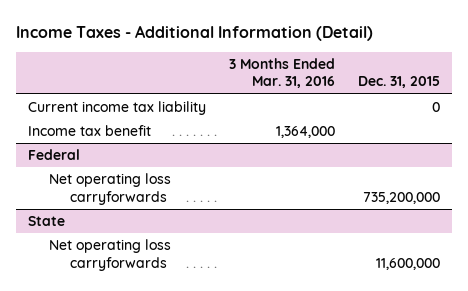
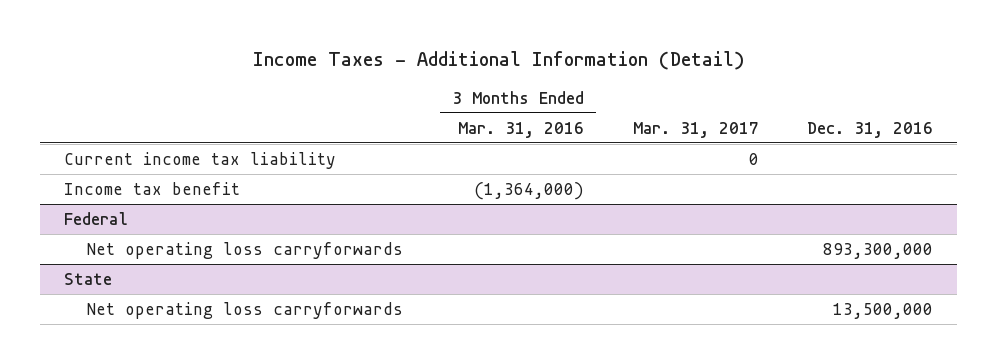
- | 3 Months Ended Mar. 31, 2016 | Dec. 31, 2015
+ | 3 Months Ended Mar. 31, 2016 | Mar. 31, 2017 | Dec. 31, 2016
- Income tax benefit | 1,364,000 |
+ Income tax benefit | (1,364,000) | |

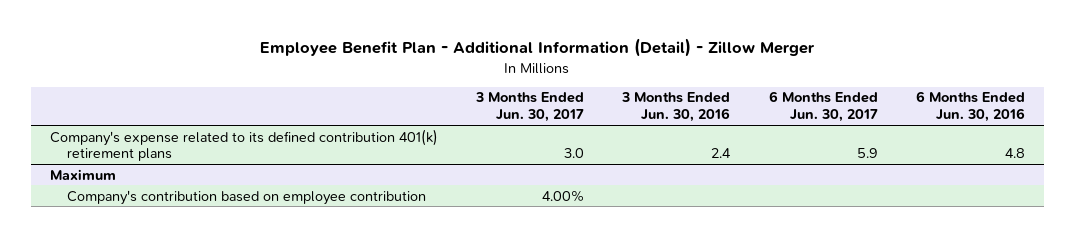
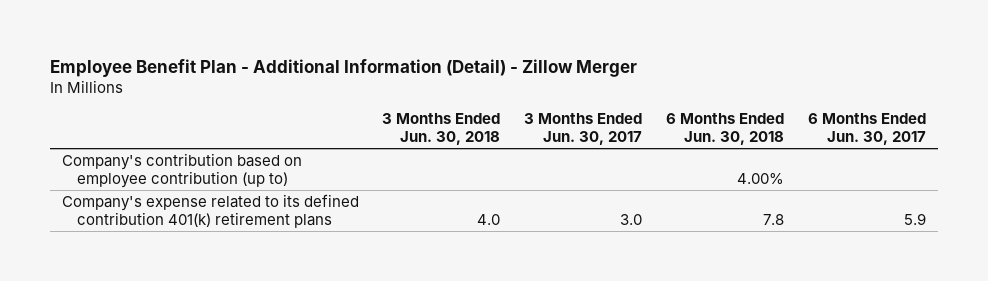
- | 3 Months Ended Jun. 30, 2017 | 3 Months Ended Jun. 30, 2016 | 6 Months Ended Jun. 30, 2017 | 6 Months Ended Jun. 30, 2016
+ | 3 Months Ended Jun. 30, 2018 | 3 Months Ended Jun. 30, 2017 | 6 Months Ended Jun. 30, 2018 | 6 Months Ended Jun. 30, 2017
+ Company's contribution based on employee contribution (up to) | | | 4.00% |
- Maximum
- Company's contribution based on employee contribution | 4.00% | | |

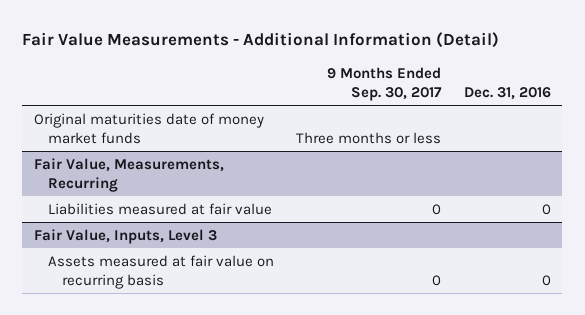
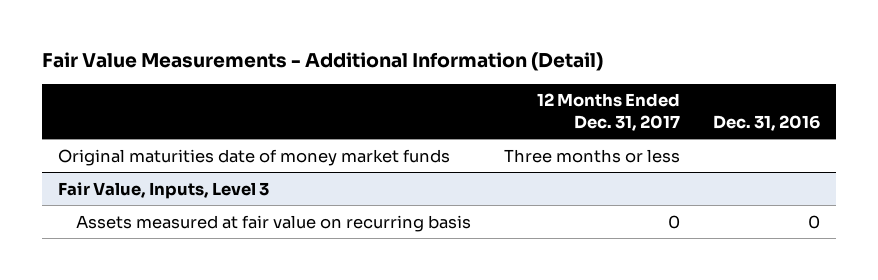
- | 9 Months Ended Sep. 30, 2017 | Dec. 31, 2016
+ | 12 Months Ended Dec. 31, 2017 | Dec. 31, 2016
- Fair Value, Measurements, Recurring
- Liabilities measured at fair value | 0 | 0

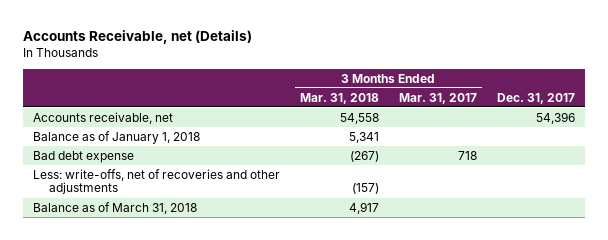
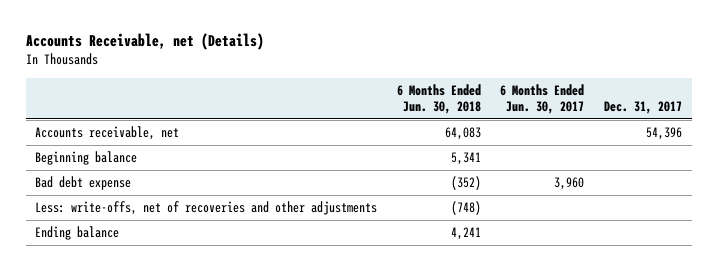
- | 3 Months Ended Mar. 31, 2018 | 3 Months Ended Mar. 31, 2017 | Dec. 31, 2017
+ | 6 Months Ended Jun. 30, 2018 | 6 Months Ended Jun. 30, 2017 | Dec. 31, 2017
- Balance as of January 1, 2018 | 5,341 | |
+ Beginning balance | 5,341 | |
- Balance as of March 31, 2018 | 4,917 | |
+ Ending balance | 4,241 | |

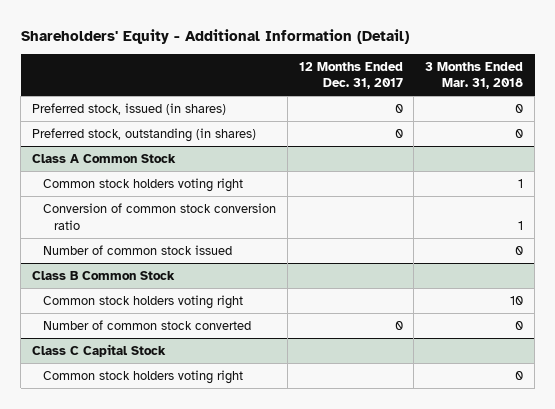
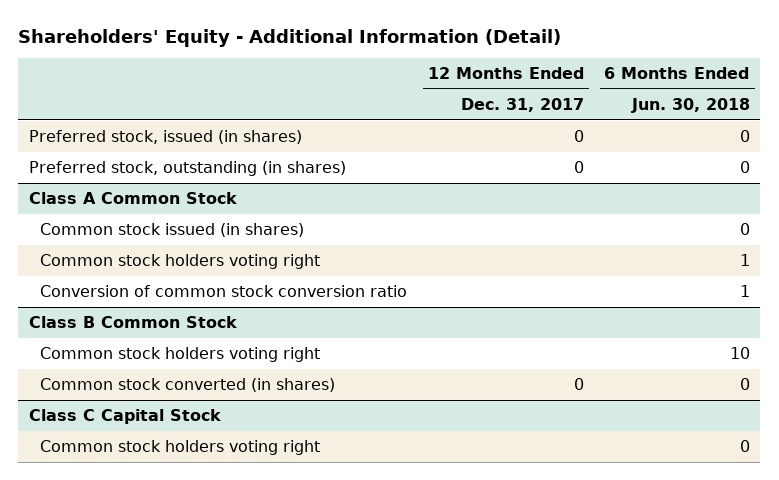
- | 12 Months Ended Dec. 31, 2017 | 3 Months Ended Mar. 31, 2018
+ | 12 Months Ended Dec. 31, 2017 | 6 Months Ended Jun. 30, 2018
@ Class A Common Stock
+ Common stock issued (in shares) | | 0
- Number of common stock issued | | 0
@ Class B Common Stock
- Number of common stock converted | 0 | 0
+ Common stock converted (in shares) | 0 | 0

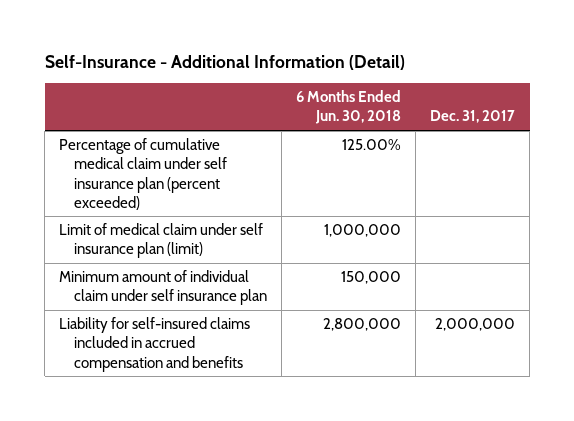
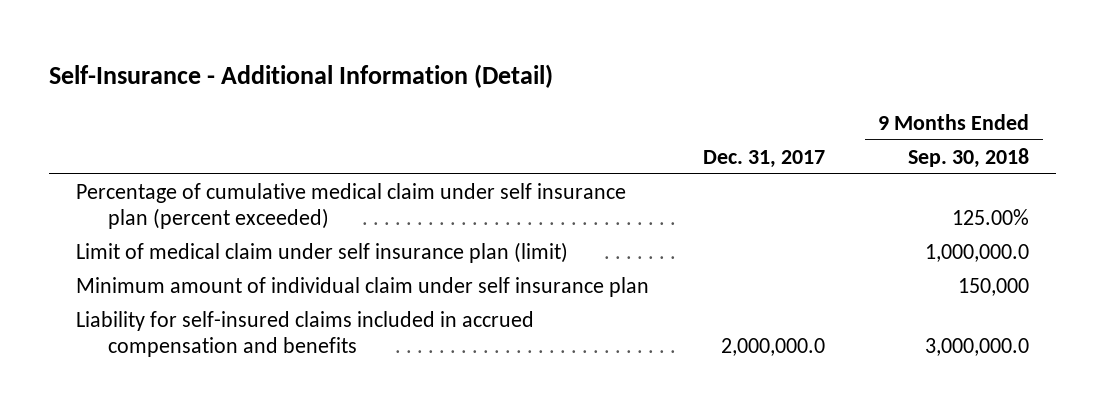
- | 6 Months Ended Jun. 30, 2018 | Dec. 31, 2017
+ | Dec. 31, 2017 | 9 Months Ended Sep. 30, 2018
- Liability for self-insured claims included in accrued compensation and benefits | 2,800,000 | 2,000,000
+ Liability for self-insured claims included in accrued compensation and benefits | 2,000,000.0 | 3,000,000.0

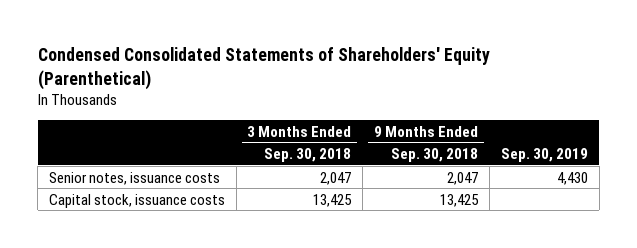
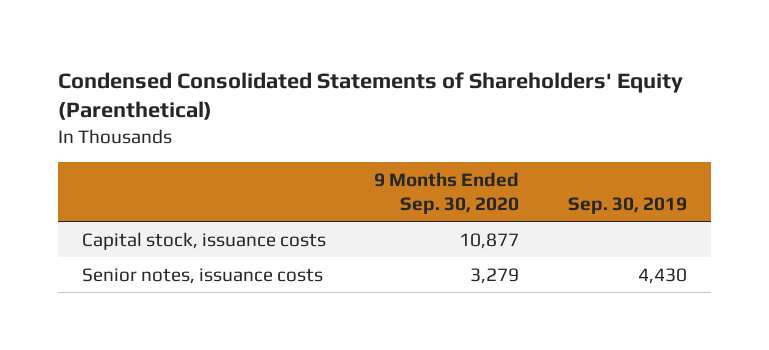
- | 3 Months Ended Sep. 30, 2018 | 9 Months Ended Sep. 30, 2018 | Sep. 30, 2019
+ | 9 Months Ended Sep. 30, 2020 | Sep. 30, 2019
moved down: Senior notes, issuance costs | 3,279 | 4,430

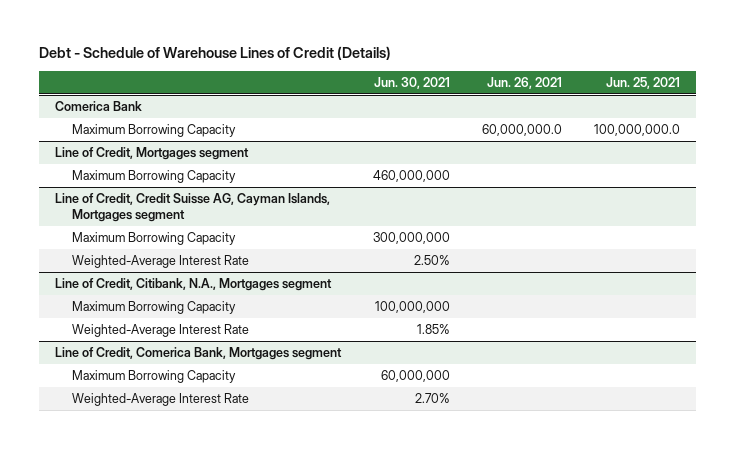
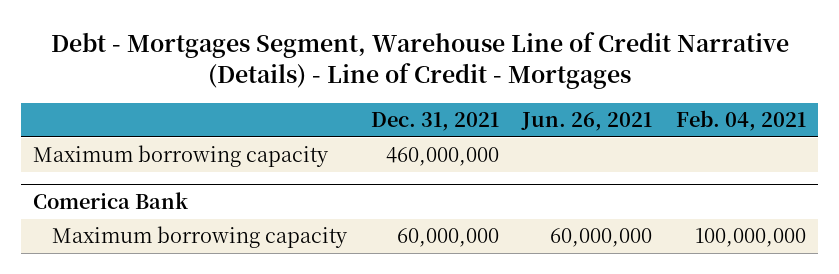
- Debt - Schedule of Warehouse Lines of Credit (Details)
+ Debt - Mortgages Segment, Warehouse Line of Credit Narrative (Details) - Line of Credit - Mortgages
- | Jun. 30, 2021 | Jun. 26, 2021 | Jun. 25, 2021
+ | Dec. 31, 2021 | Jun. 26, 2021 | Feb. 04, 2021
+ Maximum borrowing capacity | 460,000,000 | |
@ Comerica Bank
- Maximum Borrowing Capacity | | 60,000,000.0 | 100,000,000.0
- Line of Credit, Mortgages segment
- Maximum Borrowing Capacity | 460,000,000 | |
- Line of Credit, Credit Suisse AG, Cayman Islands, Mortgages segment
- Maximum Borrowing Capacity | 300,000,000 | |
- Weighted-Average Interest Rate | 2.50% | |
- Line of Credit, Citibank, N.A., Mortgages segment
- Maximum Borrowing Capacity | 100,000,000 | |
- Weighted-Average Interest Rate | 1.85% | |
- Line of Credit, Comerica Bank, Mortgages segment
- Maximum Borrowing Capacity | 60,000,000 | |
- Weighted-Average Interest Rate | 2.70% | |
@ Comerica Bank
+ Maximum borrowing capacity | 60,000,000 | 60,000,000 | 100,000,000

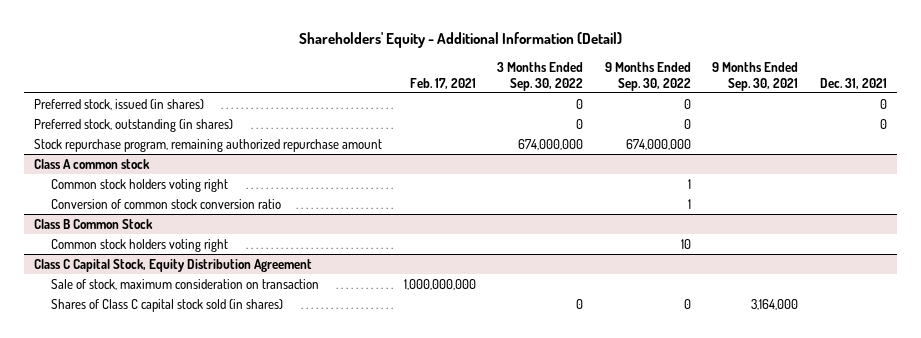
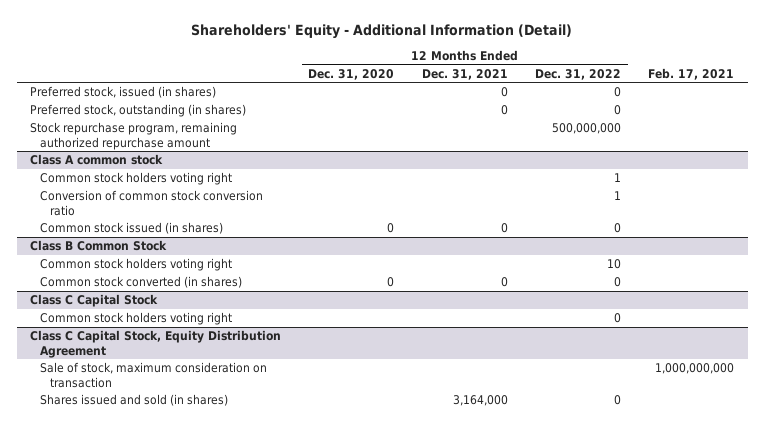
- | Feb. 17, 2021 | 3 Months Ended Sep. 30, 2022 | 9 Months Ended Sep. 30, 2022 | 9 Months Ended Sep. 30, 2021 | Dec. 31, 2021
+ | 12 Months Ended Dec. 31, 2020 | 12 Months Ended Dec. 31, 2021 | 12 Months Ended Dec. 31, 2022 | Feb. 17, 2021
@ Class A common stock
+ Common stock issued (in shares) | 0 | 0 | 0 |
@ Class B Common Stock
+ Common stock converted (in shares) | 0 | 0 | 0 |
+ Class C Capital Stock
+ Common stock holders voting right | | | 0 |
@ Class C Capital Stock, Equity Distribution Agreement
- Shares of Class C capital stock sold (in shares) | | 0 | 0 | 3,164,000 |
+ Shares issued and sold (in shares) | | 3,164,000 | 0 |

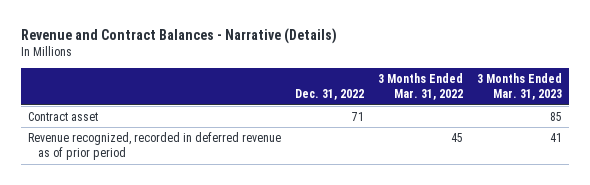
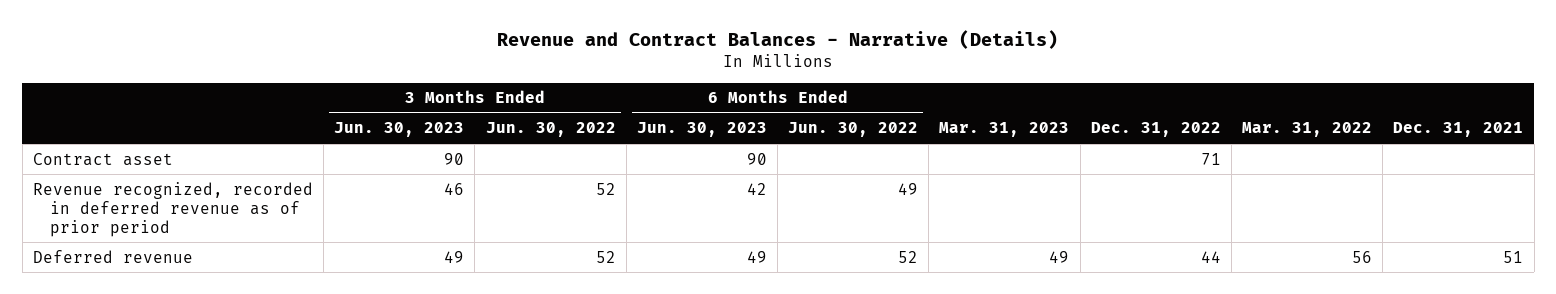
- | Dec. 31, 2022 | 3 Months Ended Mar. 31, 2022 | 3 Months Ended Mar. 31, 2023
+ | 3 Months Ended Jun. 30, 2023 | 3 Months Ended Jun. 30, 2022 | 6 Months Ended Jun. 30, 2023 | 6 Months Ended Jun. 30, 2022 | Mar. 31, 2023 | Dec. 31, 2022 | Mar. 31, 2022 | Dec. 31, 2021
+ Deferred revenue | 49 | 52 | 49 | 52 | 49 | 44 | 56 | 51

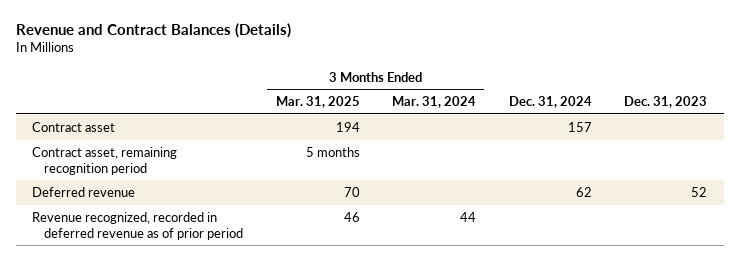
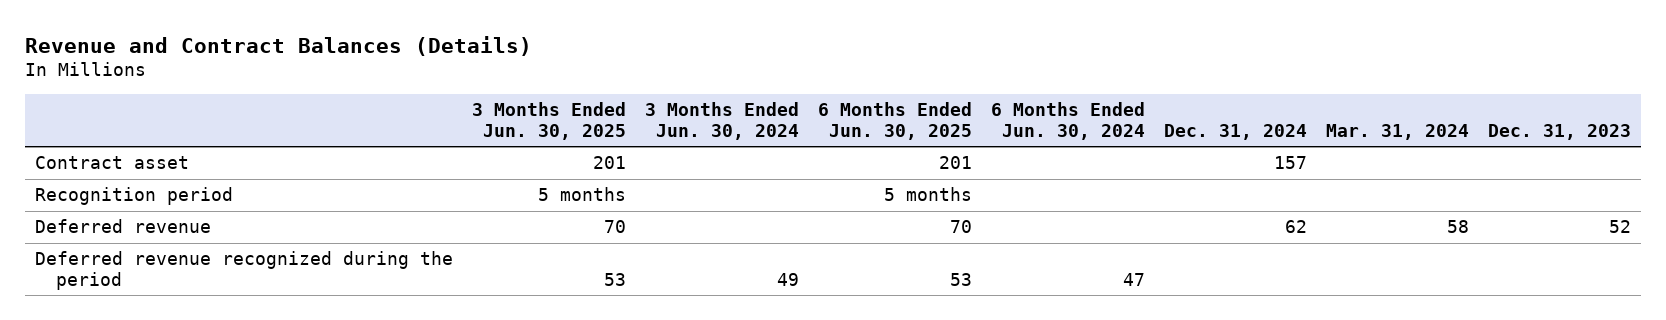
- | 3 Months Ended Mar. 31, 2025 | 3 Months Ended Mar. 31, 2024 | Dec. 31, 2024 | Dec. 31, 2023
+ | 3 Months Ended Jun. 30, 2025 | 3 Months Ended Jun. 30, 2024 | 6 Months Ended Jun. 30, 2025 | 6 Months Ended Jun. 30, 2024 | Dec. 31, 2024 | Mar. 31, 2024 | Dec. 31, 2023
- Contract asset, remaining recognition period | 5 months | | |
+ Recognition period | 5 months | | 5 months | | | |
- Revenue recognized, recorded in deferred revenue as of prior period | 46 | 44 | |
+ Deferred revenue recognized during the period | 53 | 49 | 53 | 47 | | |

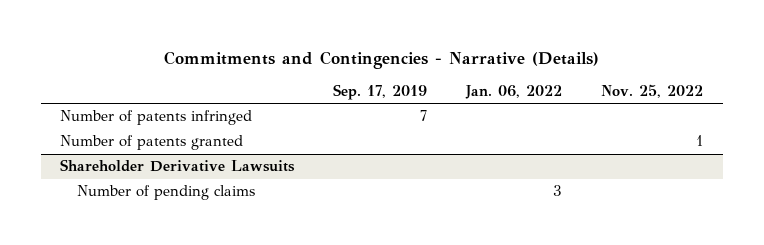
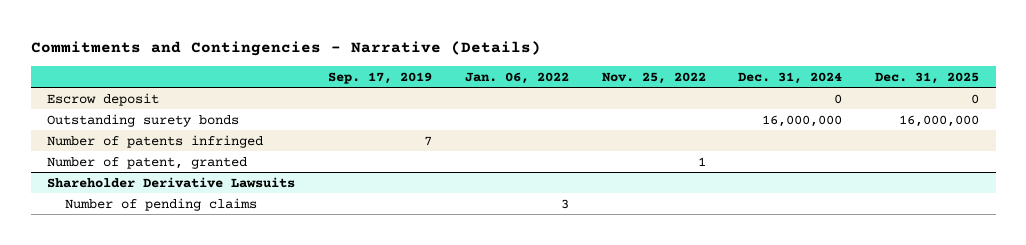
- | Sep. 17, 2019 | Jan. 06, 2022 | Nov. 25, 2022
+ | Sep. 17, 2019 | Jan. 06, 2022 | Nov. 25, 2022 | Dec. 31, 2024 | Dec. 31, 2025
+ Escrow deposit | | | | 0 | 0
+ Outstanding surety bonds | | | | 16,000,000 | 16,000,000
- Number of patents granted | | | 1
+ Number of patent, granted | | | 1 | |

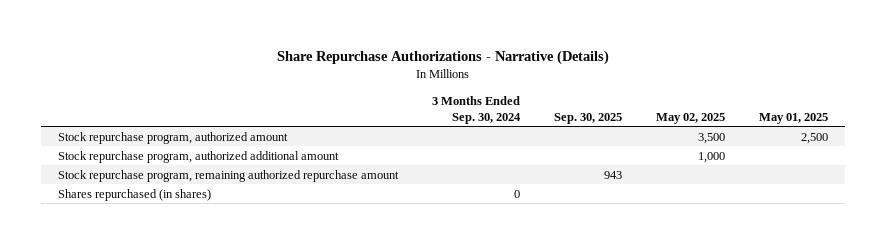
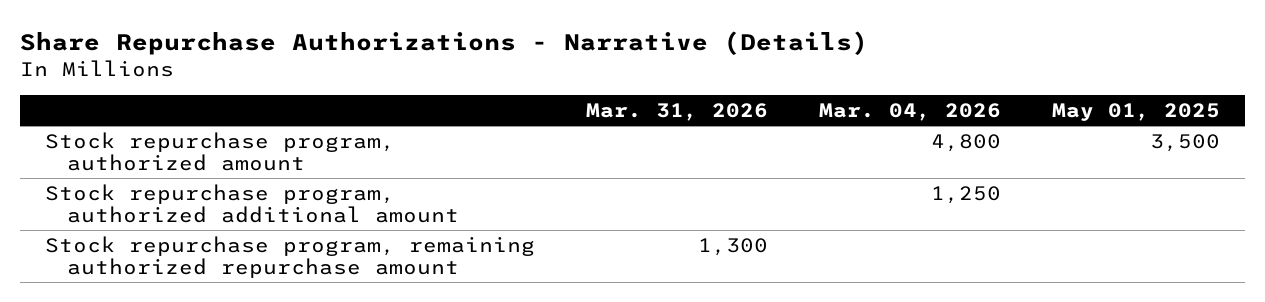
- | 3 Months Ended Sep. 30, 2024 | Sep. 30, 2025 | May 02, 2025 | May 01, 2025
+ | Mar. 31, 2026 | Mar. 04, 2026 | May 01, 2025
- Stock repurchase program, authorized amount | | | 3,500 | 2,500
+ Stock repurchase program, authorized amount | | 4,800 | 3,500
- Shares repurchased (in shares) | 0 | | |

